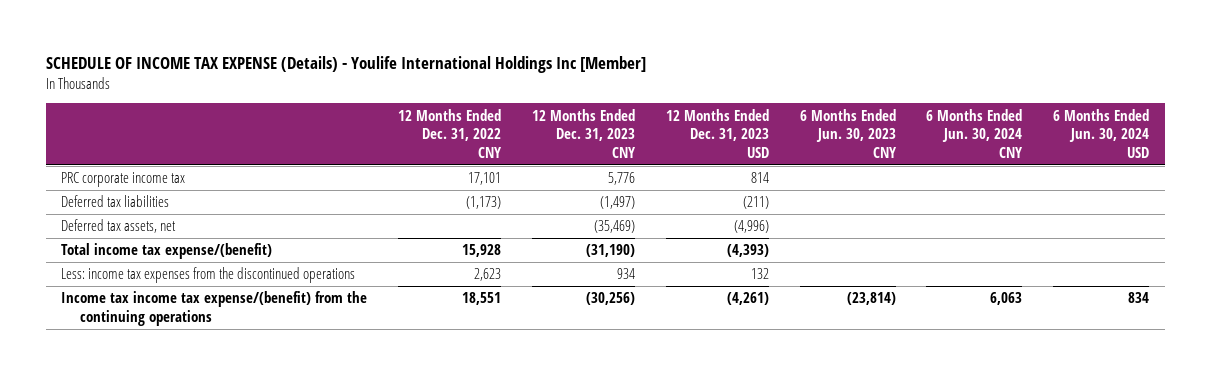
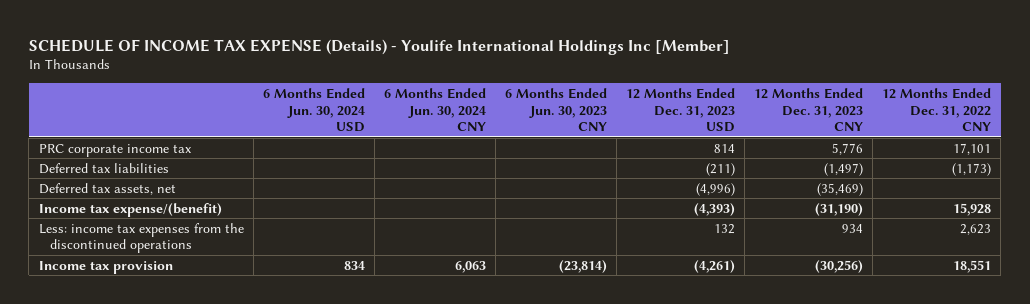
- | 12 Months Ended Dec. 31, 2022 CNY | 12 Months Ended Dec. 31, 2023 CNY | 12 Months Ended Dec. 31, 2023 USD | 6 Months Ended Jun. 30, 2023 CNY | 6 Months Ended Jun. 30, 2024 CNY | 6 Months Ended Jun. 30, 2024 USD
+ | 6 Months Ended Jun. 30, 2024 USD | 6 Months Ended Jun. 30, 2024 CNY | 6 Months Ended Jun. 30, 2023 CNY | 12 Months Ended Dec. 31, 2023 USD | 12 Months Ended Dec. 31, 2023 CNY | 12 Months Ended Dec. 31, 2022 CNY
- Total income tax expense/(benefit) | 15,928 | (31,190) | (4,393) | | |
+ Income tax expense/(benefit) | | | | (4,393) | (31,190) | 15,928
- Income tax income tax expense/(benefit) from the continuing operations | 18,551 | (30,256) | (4,261) | (23,814) | 6,063 | 834
+ Income tax provision | 834 | 6,063 | (23,814) | (4,261) | (30,256) | 18,551

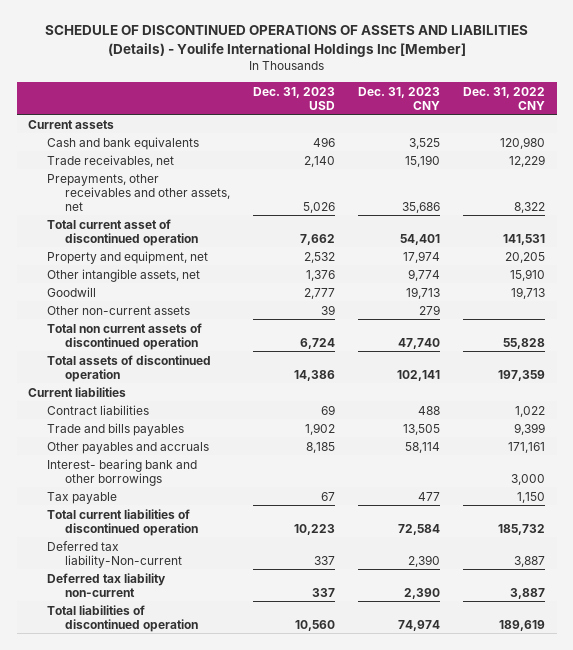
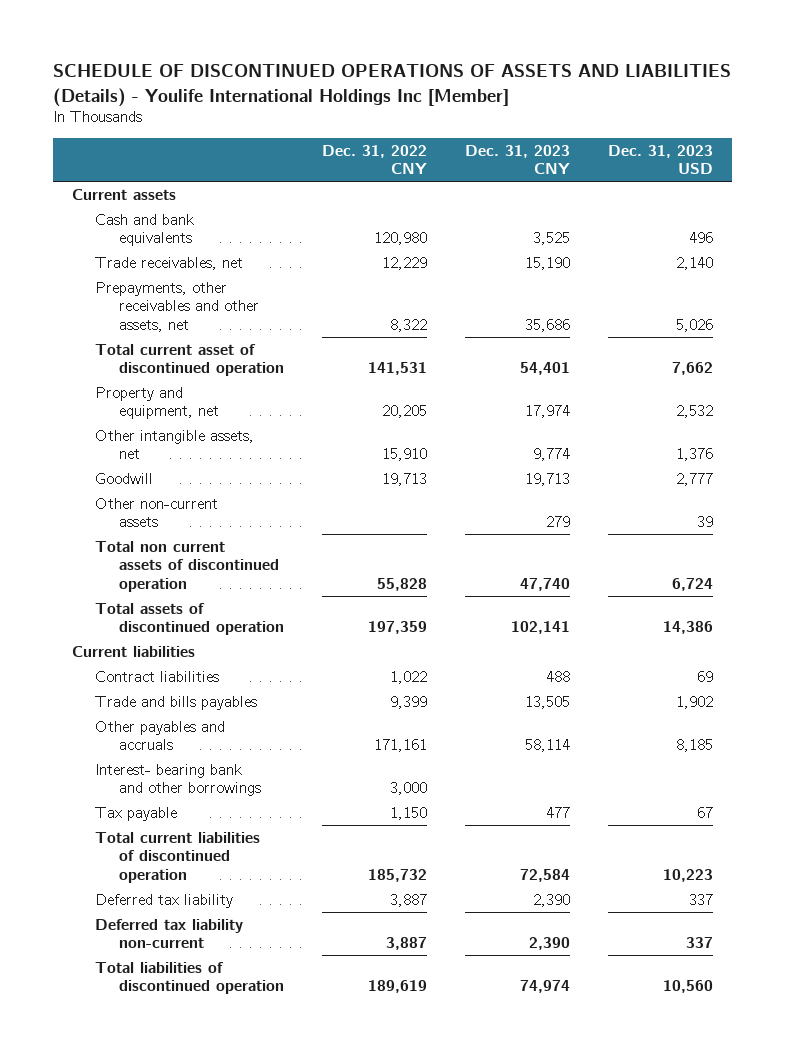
- | Dec. 31, 2023 USD | Dec. 31, 2023 CNY | Dec. 31, 2022 CNY
+ | Dec. 31, 2022 CNY | Dec. 31, 2023 CNY | Dec. 31, 2023 USD
- Deferred tax liability-Non-current | 337 | 2,390 | 3,887
+ Deferred tax liability | 3,887 | 2,390 | 337

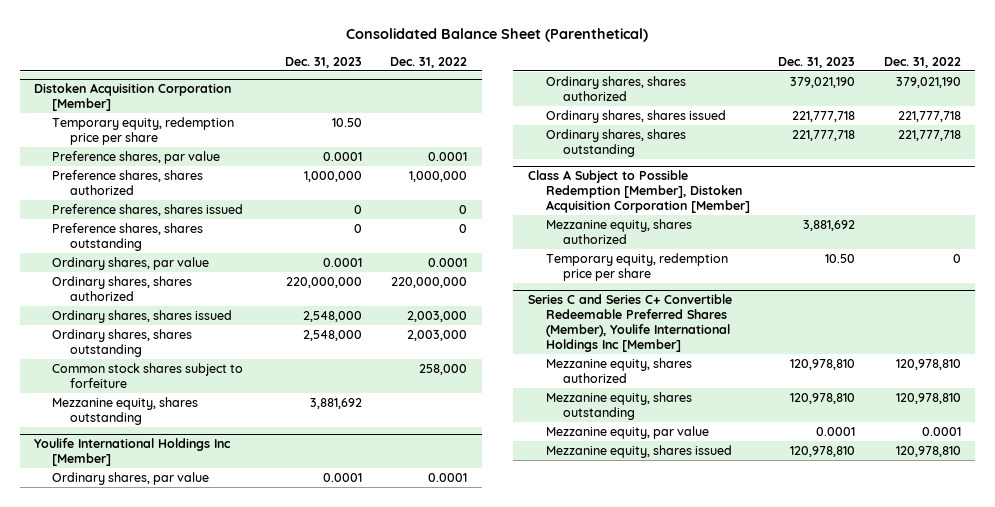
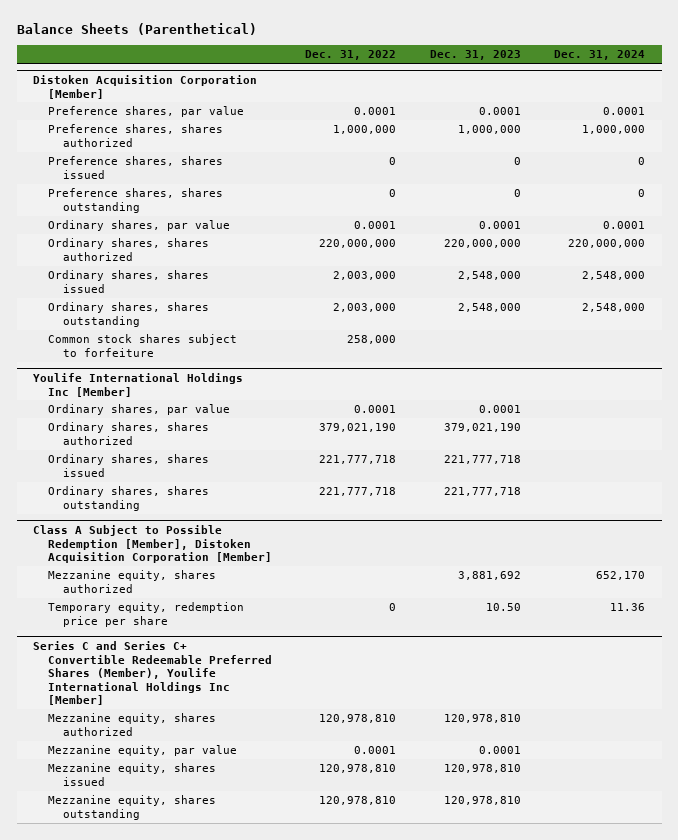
- Consolidated Balance Sheet (Parenthetical)
+ Balance Sheets (Parenthetical)
- | Dec. 31, 2023 | Dec. 31, 2022
+ | Dec. 31, 2022 | Dec. 31, 2023 | Dec. 31, 2024
@ Distoken Acquisition Corporation [Member]
- Temporary equity, redemption price per share | 10.50 |
- Mezzanine equity, shares outstanding | 3,881,692 |
@ Series C and Series C+ Convertible Redeemable Preferred Shares (Member), Youlife International Holdings Inc [Member]
moved down: Mezzanine equity, shares outstanding | 120,978,810 | 120,978,810 |

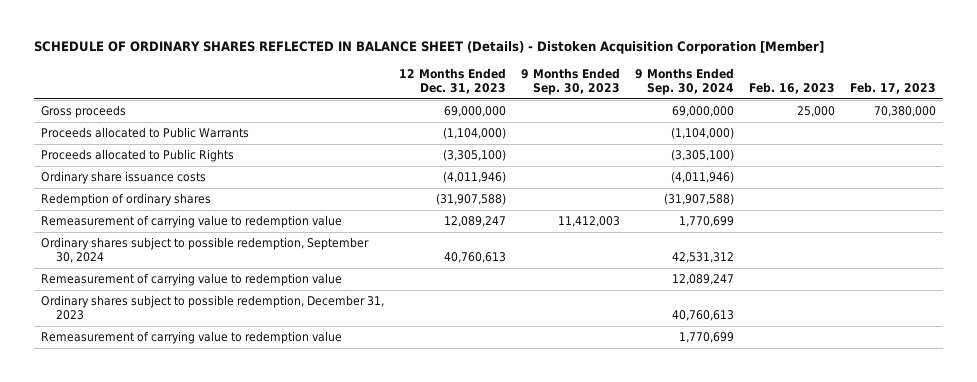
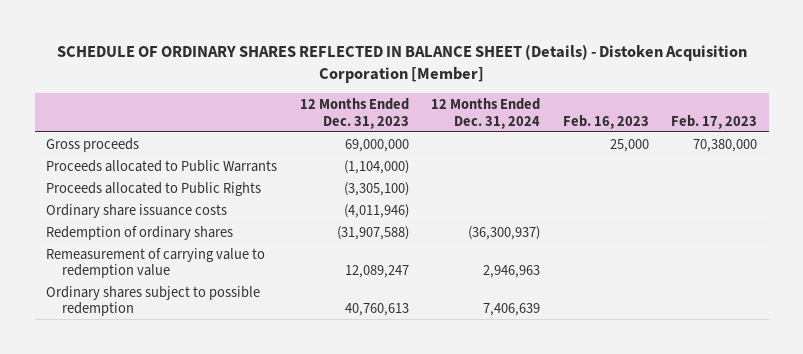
- | 12 Months Ended Dec. 31, 2023 | 9 Months Ended Sep. 30, 2023 | 9 Months Ended Sep. 30, 2024 | Feb. 16, 2023 | Feb. 17, 2023
+ | 12 Months Ended Dec. 31, 2023 | 12 Months Ended Dec. 31, 2024 | Feb. 16, 2023 | Feb. 17, 2023
- Ordinary shares subject to possible redemption, September 30, 2024 | 40,760,613 | | 42,531,312 | |
- Remeasurement of carrying value to redemption value | | | 12,089,247 | |
- Ordinary shares subject to possible redemption, December 31, 2023 | | | 40,760,613 | |
- Remeasurement of carrying value to redemption value | | | 1,770,699 | |
+ Ordinary shares subject to possible redemption | 40,760,613 | 7,406,639 | |

